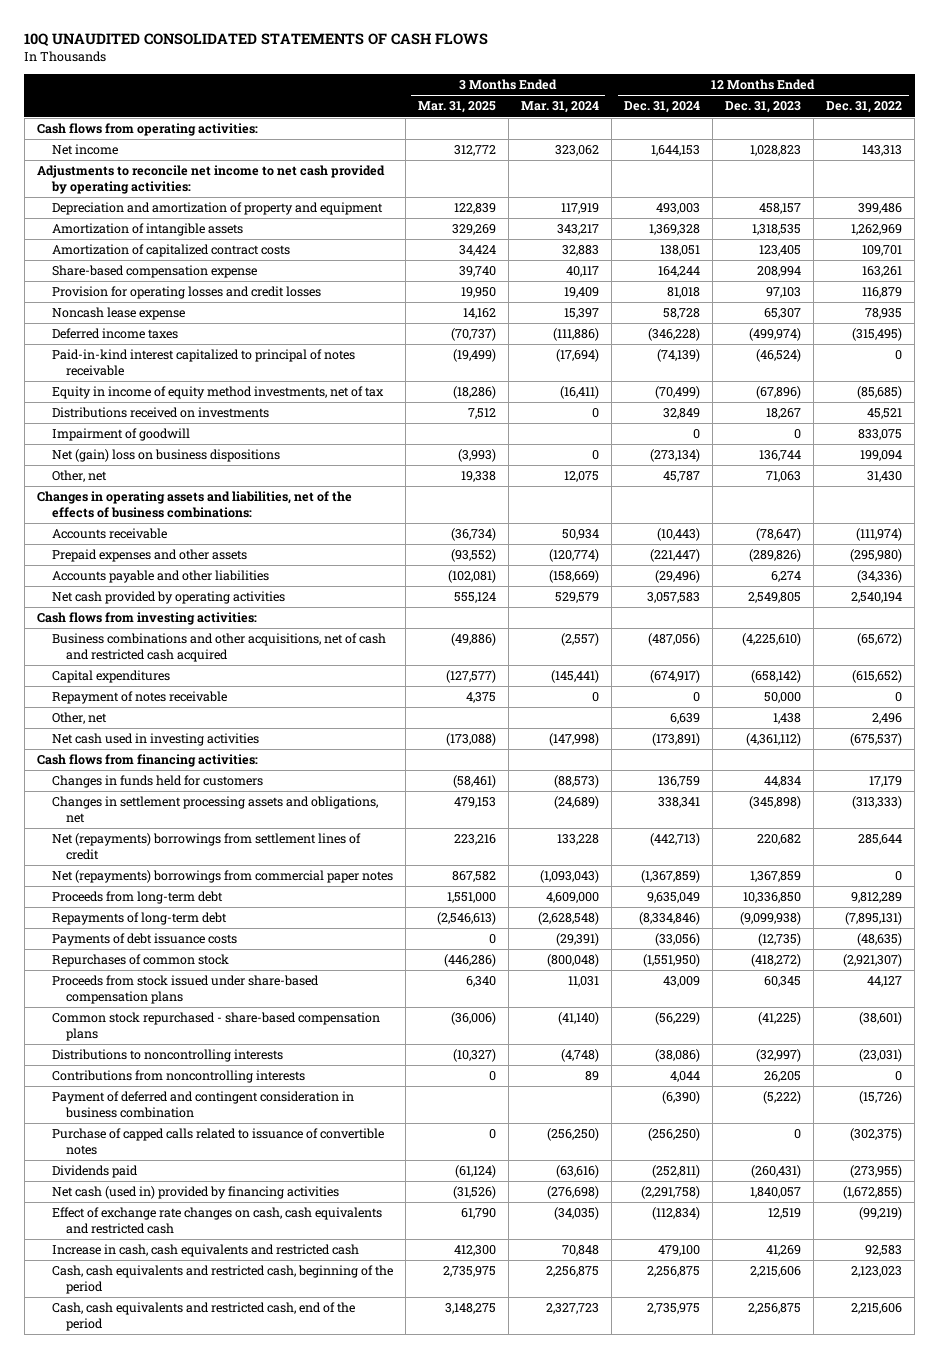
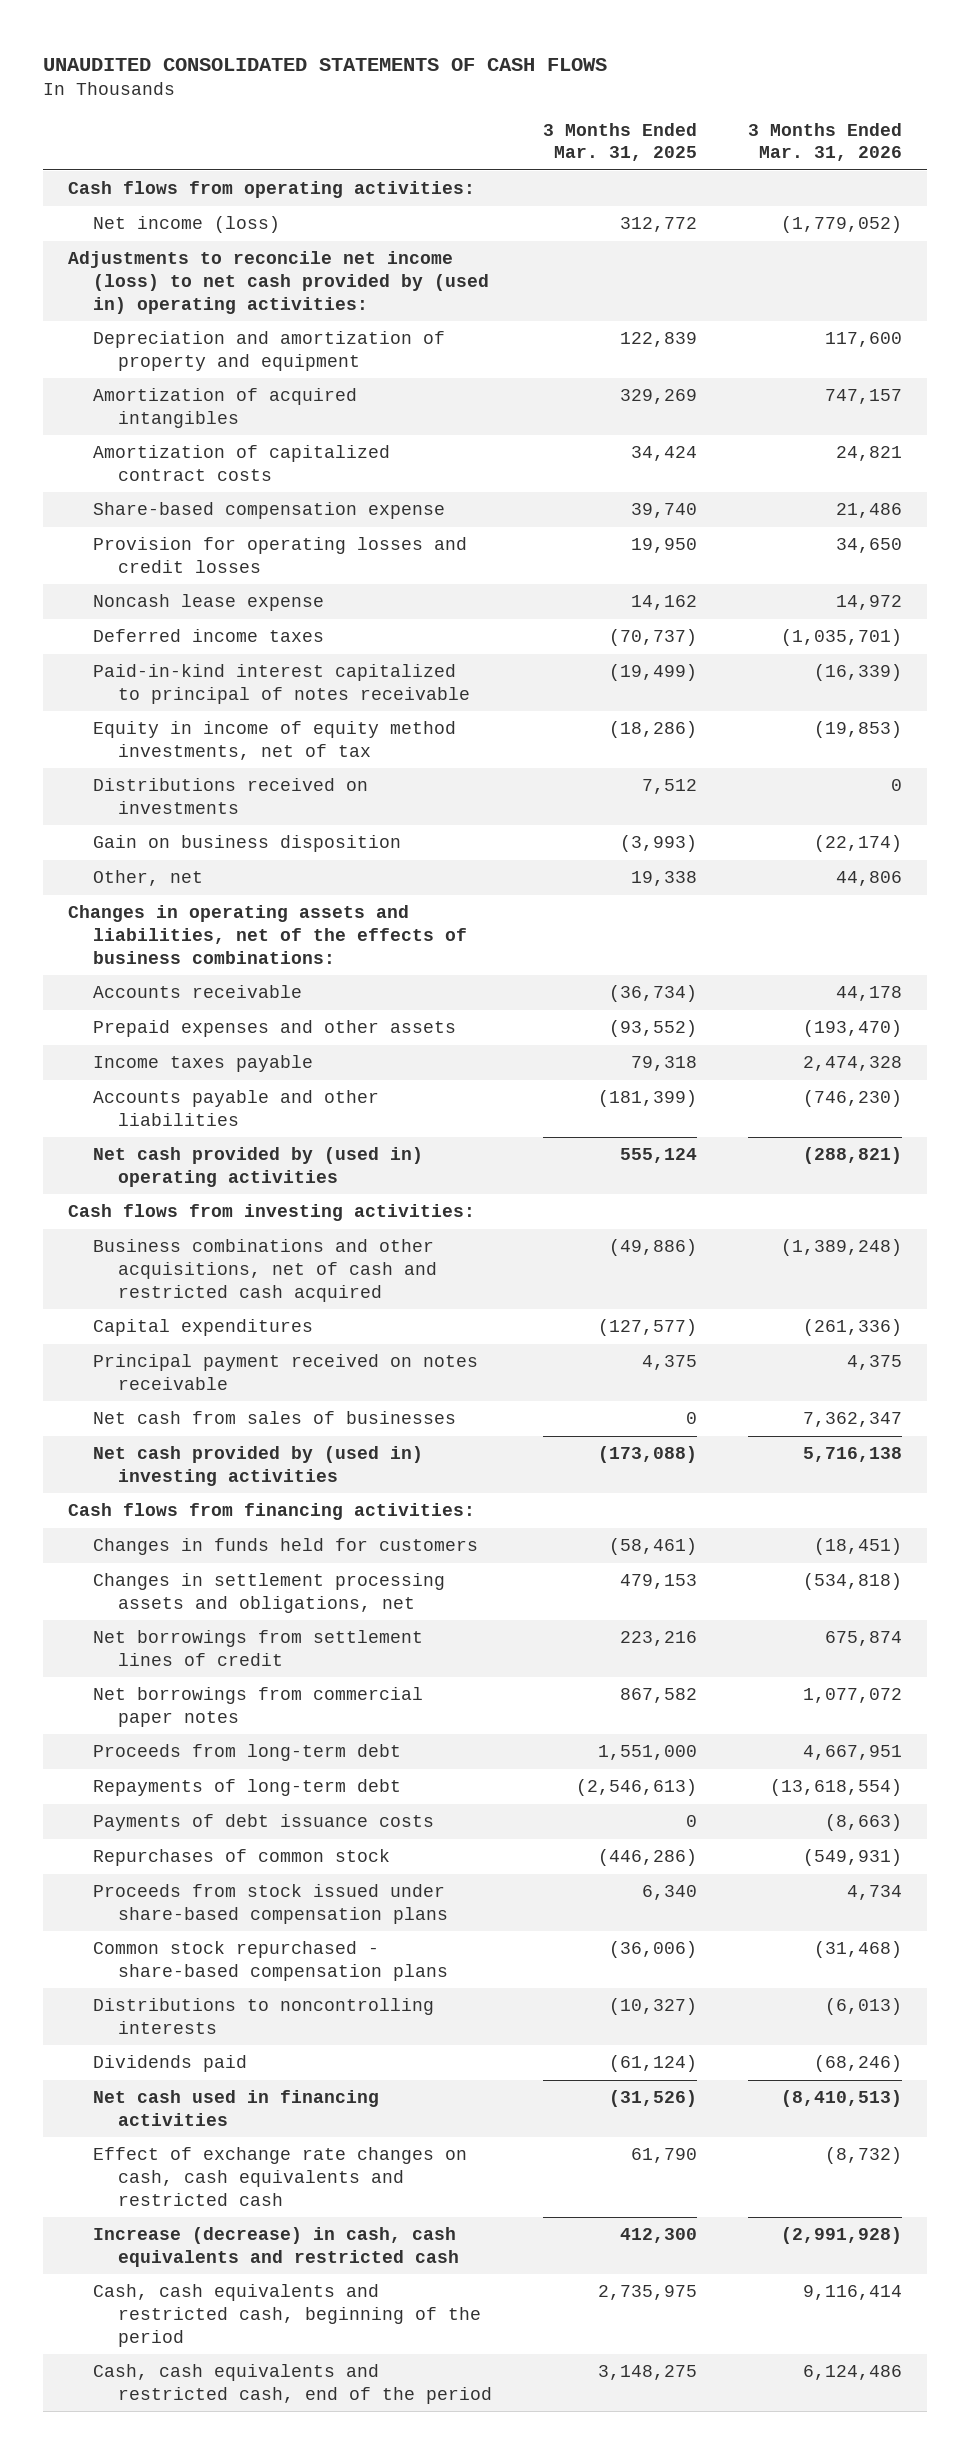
- 10Q UNAUDITED CONSOLIDATED STATEMENTS OF CASH FLOWS
+ UNAUDITED CONSOLIDATED STATEMENTS OF CASH FLOWS
- | 3 Months Ended Mar. 31, 2025 | 3 Months Ended Mar. 31, 2024 | 12 Months Ended Dec. 31, 2024 | 12 Months Ended Dec. 31, 2023 | 12 Months Ended Dec. 31, 2022
+ | 3 Months Ended Mar. 31, 2025 | 3 Months Ended Mar. 31, 2026
- Net income | 312,772 | 323,062 | 1,644,153 | 1,028,823 | 143,313
- Adjustments to reconcile net income to net cash provided by operating activities:
+ Net income (loss) | 312,772 | (1,779,052)
+ Adjustments to reconcile net income (loss) to net cash provided by (used in) operating activities:
- Amortization of intangible assets | 329,269 | 343,217 | 1,369,328 | 1,318,535 | 1,262,969
+ Amortization of acquired intangibles | 329,269 | 747,157
- Impairment of goodwill | | | 0 | 0 | 833,075
- Net (gain) loss on business dispositions | (3,993) | 0 | (273,134) | 136,744 | 199,094
+ Gain on business disposition | (3,993) | (22,174)
- Accounts payable and other liabilities | (102,081) | (158,669) | (29,496) | 6,274 | (34,336)
- Net cash provided by operating activities | 555,124 | 529,579 | 3,057,583 | 2,549,805 | 2,540,194
+ Income taxes payable | 79,318 | 2,474,328
+ Accounts payable and other liabilities | (181,399) | (746,230)
+ Net cash provided by (used in) operating activities | 555,124 | (288,821)
- Repayment of notes receivable | 4,375 | 0 | 0 | 50,000 | 0
- Other, net | | | 6,639 | 1,438 | 2,496
- Net cash used in investing activities | (173,088) | (147,998) | (173,891) | (4,361,112) | (675,537)
+ Principal payment received on notes receivable | 4,375 | 4,375
+ Net cash from sales of businesses | 0 | 7,362,347
+ Net cash provided by (used in) investing activities | (173,088) | 5,716,138
- Net (repayments) borrowings from settlement lines of credit | 223,216 | 133,228 | (442,713) | 220,682 | 285,644
- Net (repayments) borrowings from commercial paper notes | 867,582 | (1,093,043) | (1,367,859) | 1,367,859 | 0
+ Net borrowings from settlement lines of credit | 223,216 | 675,874
+ Net borrowings from commercial paper notes | 867,582 | 1,077,072
- Contributions from noncontrolling interests | 0 | 89 | 4,044 | 26,205 | 0
- Payment of deferred and contingent consideration in business combination | | | (6,390) | (5,222) | (15,726)
- Purchase of capped calls related to issuance of convertible notes | 0 | (256,250) | (256,250) | 0 | (302,375)
- Net cash (used in) provided by financing activities | (31,526) | (276,698) | (2,291,758) | 1,840,057 | (1,672,855)
+ Net cash used in financing activities | (31,526) | (8,410,513)
- Increase in cash, cash equivalents and restricted cash | 412,300 | 70,848 | 479,100 | 41,269 | 92,583
+ Increase (decrease) in cash, cash equivalents and restricted cash | 412,300 | (2,991,928)

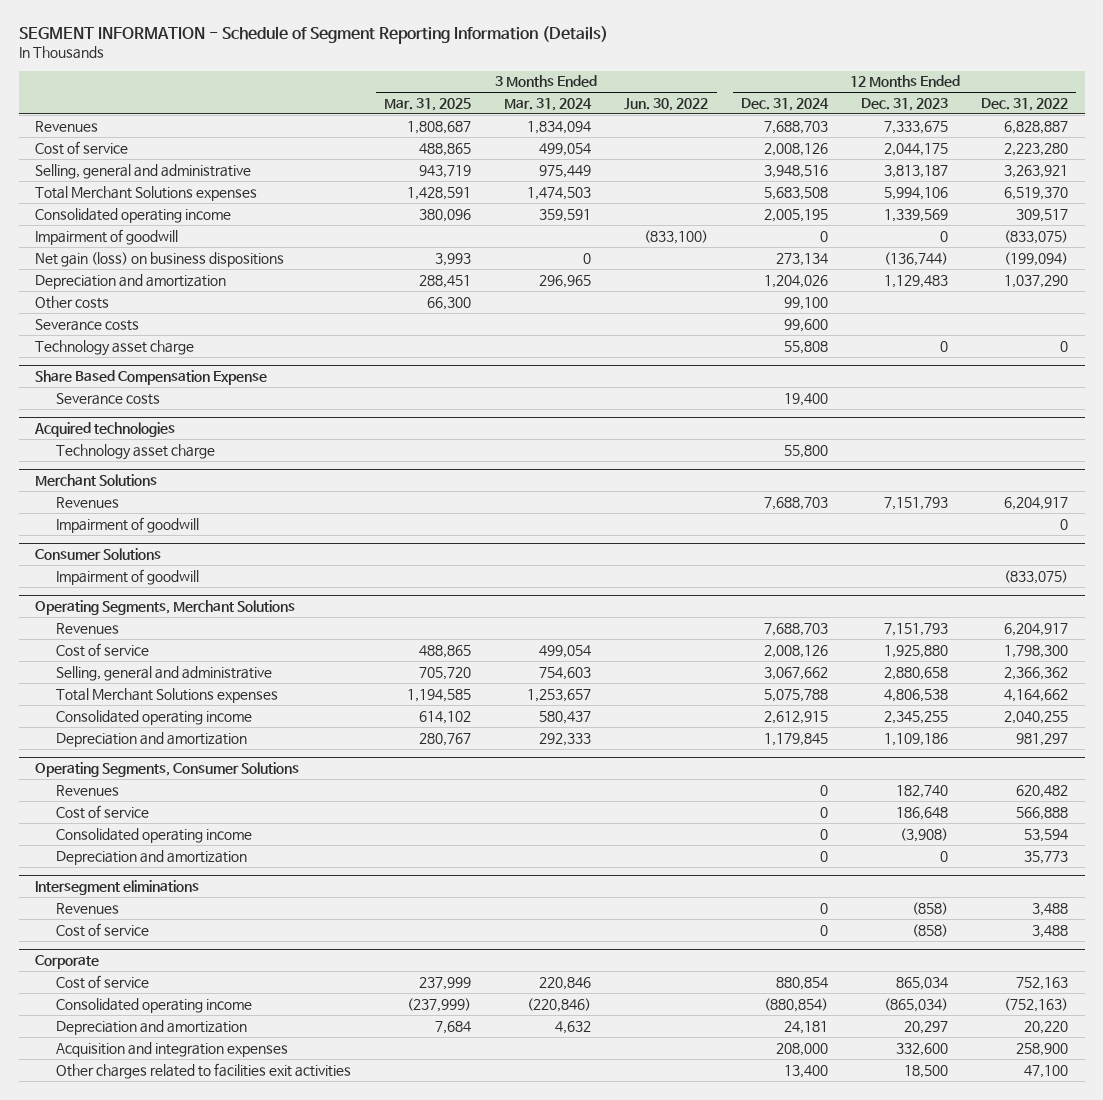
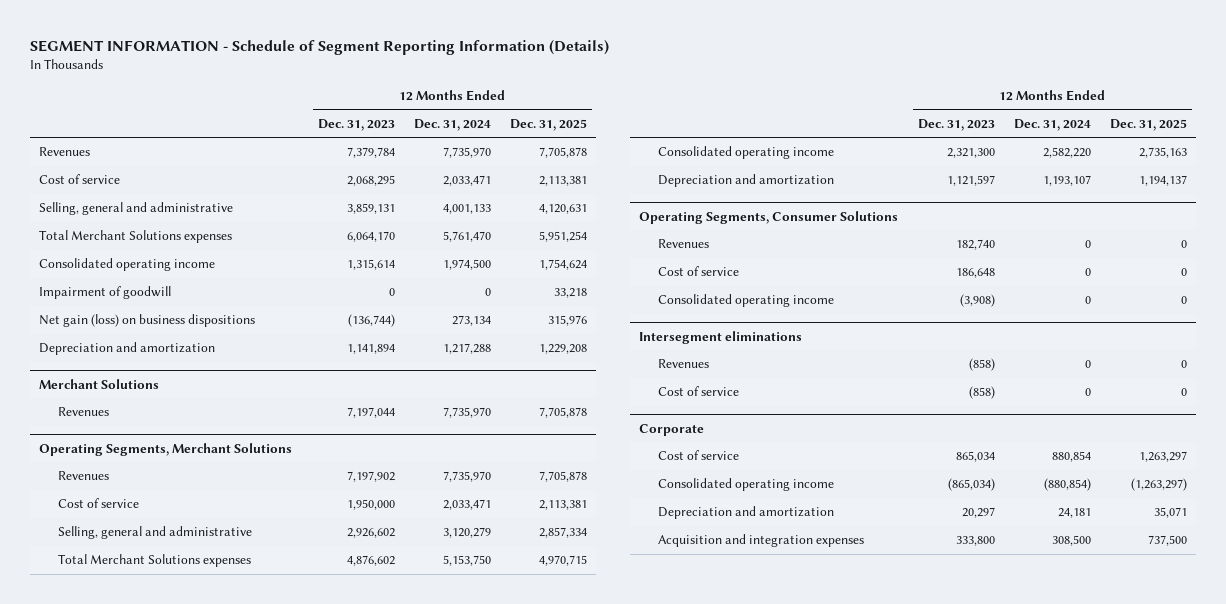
- | 3 Months Ended Mar. 31, 2025 | 3 Months Ended Mar. 31, 2024 | 3 Months Ended Jun. 30, 2022 | 12 Months Ended Dec. 31, 2024 | 12 Months Ended Dec. 31, 2023 | 12 Months Ended Dec. 31, 2022
+ | 12 Months Ended Dec. 31, 2023 | 12 Months Ended Dec. 31, 2024 | 12 Months Ended Dec. 31, 2025
- Revenues | 1,808,687 | 1,834,094 | | 7,688,703 | 7,333,675 | 6,828,887
- Cost of service | 488,865 | 499,054 | | 2,008,126 | 2,044,175 | 2,223,280
- Selling, general and administrative | 943,719 | 975,449 | | 3,948,516 | 3,813,187 | 3,263,921
- Total Merchant Solutions expenses | 1,428,591 | 1,474,503 | | 5,683,508 | 5,994,106 | 6,519,370
- Consolidated operating income | 380,096 | 359,591 | | 2,005,195 | 1,339,569 | 309,517
+ Revenues | 7,379,784 | 7,735,970 | 7,705,878
+ Cost of service | 2,068,295 | 2,033,471 | 2,113,381
+ Selling, general and administrative | 3,859,131 | 4,001,133 | 4,120,631
+ Total Merchant Solutions expenses | 6,064,170 | 5,761,470 | 5,951,254
+ Consolidated operating income | 1,315,614 | 1,974,500 | 1,754,624
- Depreciation and amortization | 288,451 | 296,965 | | 1,204,026 | 1,129,483 | 1,037,290
- Other costs | 66,300 | | | 99,100 | |
- Severance costs | | | | 99,600 | |
- Technology asset charge | | | | 55,808 | 0 | 0
- Share Based Compensation Expense
- Severance costs | | | | 19,400 | |
- Acquired technologies
- Technology asset charge | | | | 55,800 | |
+ Depreciation and amortization | 1,141,894 | 1,217,288 | 1,229,208
@ Merchant Solutions
- Revenues | | | | 7,688,703 | 7,151,793 | 6,204,917
- Impairment of goodwill | | | | | | 0
- Consumer Solutions
- Impairment of goodwill | | | | | | (833,075)
@ Merchant Solutions
+ Revenues | 7,197,044 | 7,735,970 | 7,705,878
@ Operating Segments, Merchant Solutions
- Revenues | | | | 7,688,703 | 7,151,793 | 6,204,917
- Cost of service | 488,865 | 499,054 | | 2,008,126 | 1,925,880 | 1,798,300
- Selling, general and administrative | 705,720 | 754,603 | | 3,067,662 | 2,880,658 | 2,366,362
- Total Merchant Solutions expenses | 1,194,585 | 1,253,657 | | 5,075,788 | 4,806,538 | 4,164,662
- Consolidated operating income | 614,102 | 580,437 | | 2,612,915 | 2,345,255 | 2,040,255
- Depreciation and amortization | 280,767 | 292,333 | | 1,179,845 | 1,109,186 | 981,297
+ Revenues | 7,197,902 | 7,735,970 | 7,705,878
+ Cost of service | 1,950,000 | 2,033,471 | 2,113,381
+ Selling, general and administrative | 2,926,602 | 3,120,279 | 2,857,334
+ Total Merchant Solutions expenses | 4,876,602 | 5,153,750 | 4,970,715
+ Consolidated operating income | 2,321,300 | 2,582,220 | 2,735,163
+ Depreciation and amortization | 1,121,597 | 1,193,107 | 1,194,137
@ Operating Segments, Consumer Solutions
- Depreciation and amortization | | | | 0 | 0 | 35,773
@ Corporate
- Acquisition and integration expenses | | | | 208,000 | 332,600 | 258,900
- Other charges related to facilities exit activities | | | | 13,400 | 18,500 | 47,100
+ Acquisition and integration expenses | 333,800 | 308,500 | 737,500

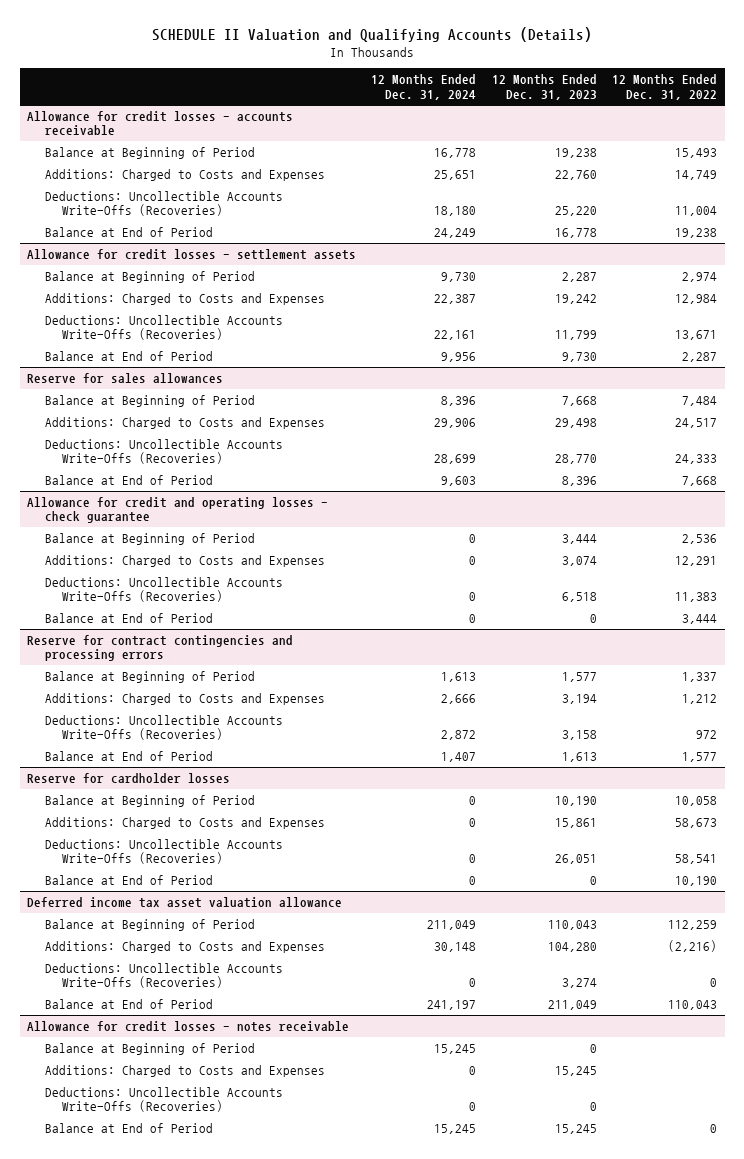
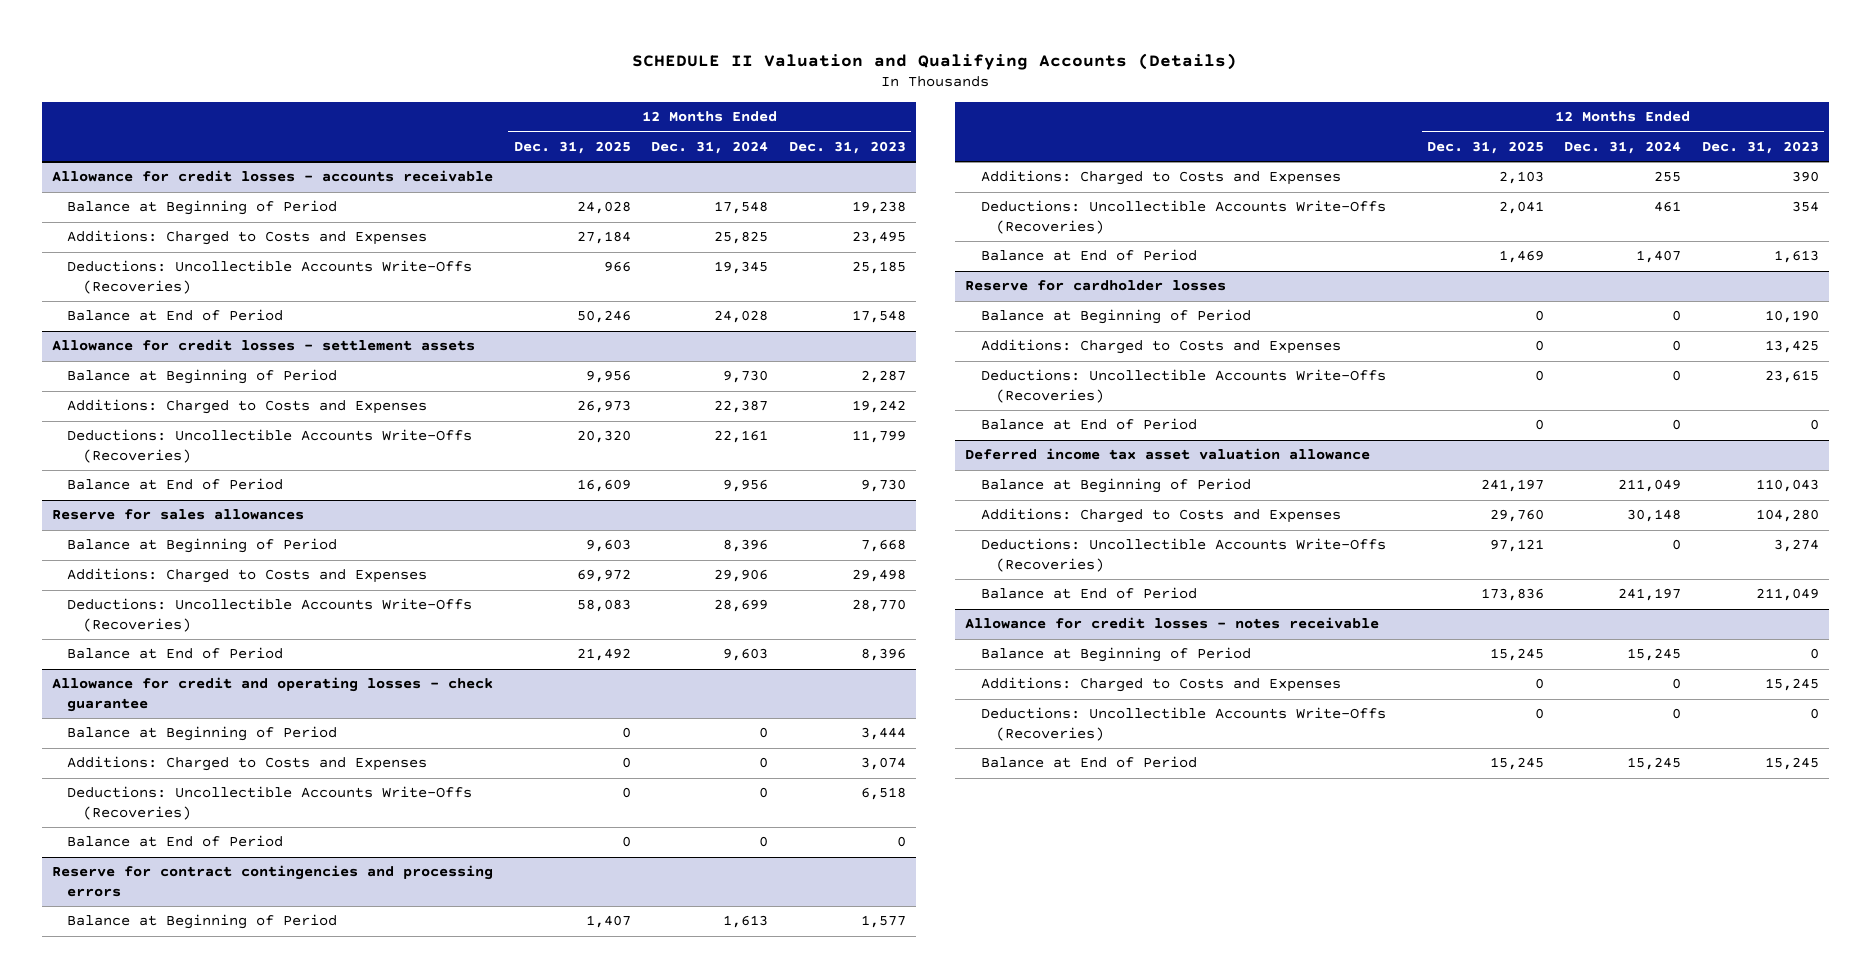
- | 12 Months Ended Dec. 31, 2024 | 12 Months Ended Dec. 31, 2023 | 12 Months Ended Dec. 31, 2022
+ | 12 Months Ended Dec. 31, 2025 | 12 Months Ended Dec. 31, 2024 | 12 Months Ended Dec. 31, 2023
@ Allowance for credit losses - accounts receivable
- Balance at Beginning of Period | 16,778 | 19,238 | 15,493
- Additions: Charged to Costs and Expenses | 25,651 | 22,760 | 14,749
- Deductions: Uncollectible Accounts Write-Offs (Recoveries) | 18,180 | 25,220 | 11,004
- Balance at End of Period | 24,249 | 16,778 | 19,238
+ Balance at Beginning of Period | 24,028 | 17,548 | 19,238
+ Additions: Charged to Costs and Expenses | 27,184 | 25,825 | 23,495
+ Deductions: Uncollectible Accounts Write-Offs (Recoveries) | 966 | 19,345 | 25,185
+ Balance at End of Period | 50,246 | 24,028 | 17,548
@ Reserve for contract contingencies and processing errors
- Additions: Charged to Costs and Expenses | 2,666 | 3,194 | 1,212
- Deductions: Uncollectible Accounts Write-Offs (Recoveries) | 2,872 | 3,158 | 972
+ Additions: Charged to Costs and Expenses | 2,103 | 255 | 390
+ Deductions: Uncollectible Accounts Write-Offs (Recoveries) | 2,041 | 461 | 354
@ Reserve for cardholder losses
- Additions: Charged to Costs and Expenses | 0 | 15,861 | 58,673
- Deductions: Uncollectible Accounts Write-Offs (Recoveries) | 0 | 26,051 | 58,541
+ Additions: Charged to Costs and Expenses | 0 | 0 | 13,425
+ Deductions: Uncollectible Accounts Write-Offs (Recoveries) | 0 | 0 | 23,615

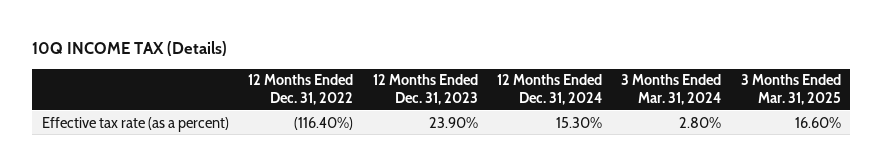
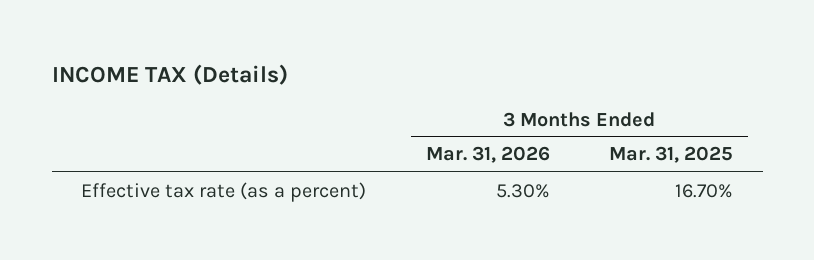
- 10Q INCOME TAX (Details)
+ INCOME TAX (Details)
- | 12 Months Ended Dec. 31, 2022 | 12 Months Ended Dec. 31, 2023 | 12 Months Ended Dec. 31, 2024 | 3 Months Ended Mar. 31, 2024 | 3 Months Ended Mar. 31, 2025
+ | 3 Months Ended Mar. 31, 2026 | 3 Months Ended Mar. 31, 2025
- Effective tax rate (as a percent) | (116.40%) | 23.90% | 15.30% | 2.80% | 16.60%
+ Effective tax rate (as a percent) | 5.30% | 16.70%

